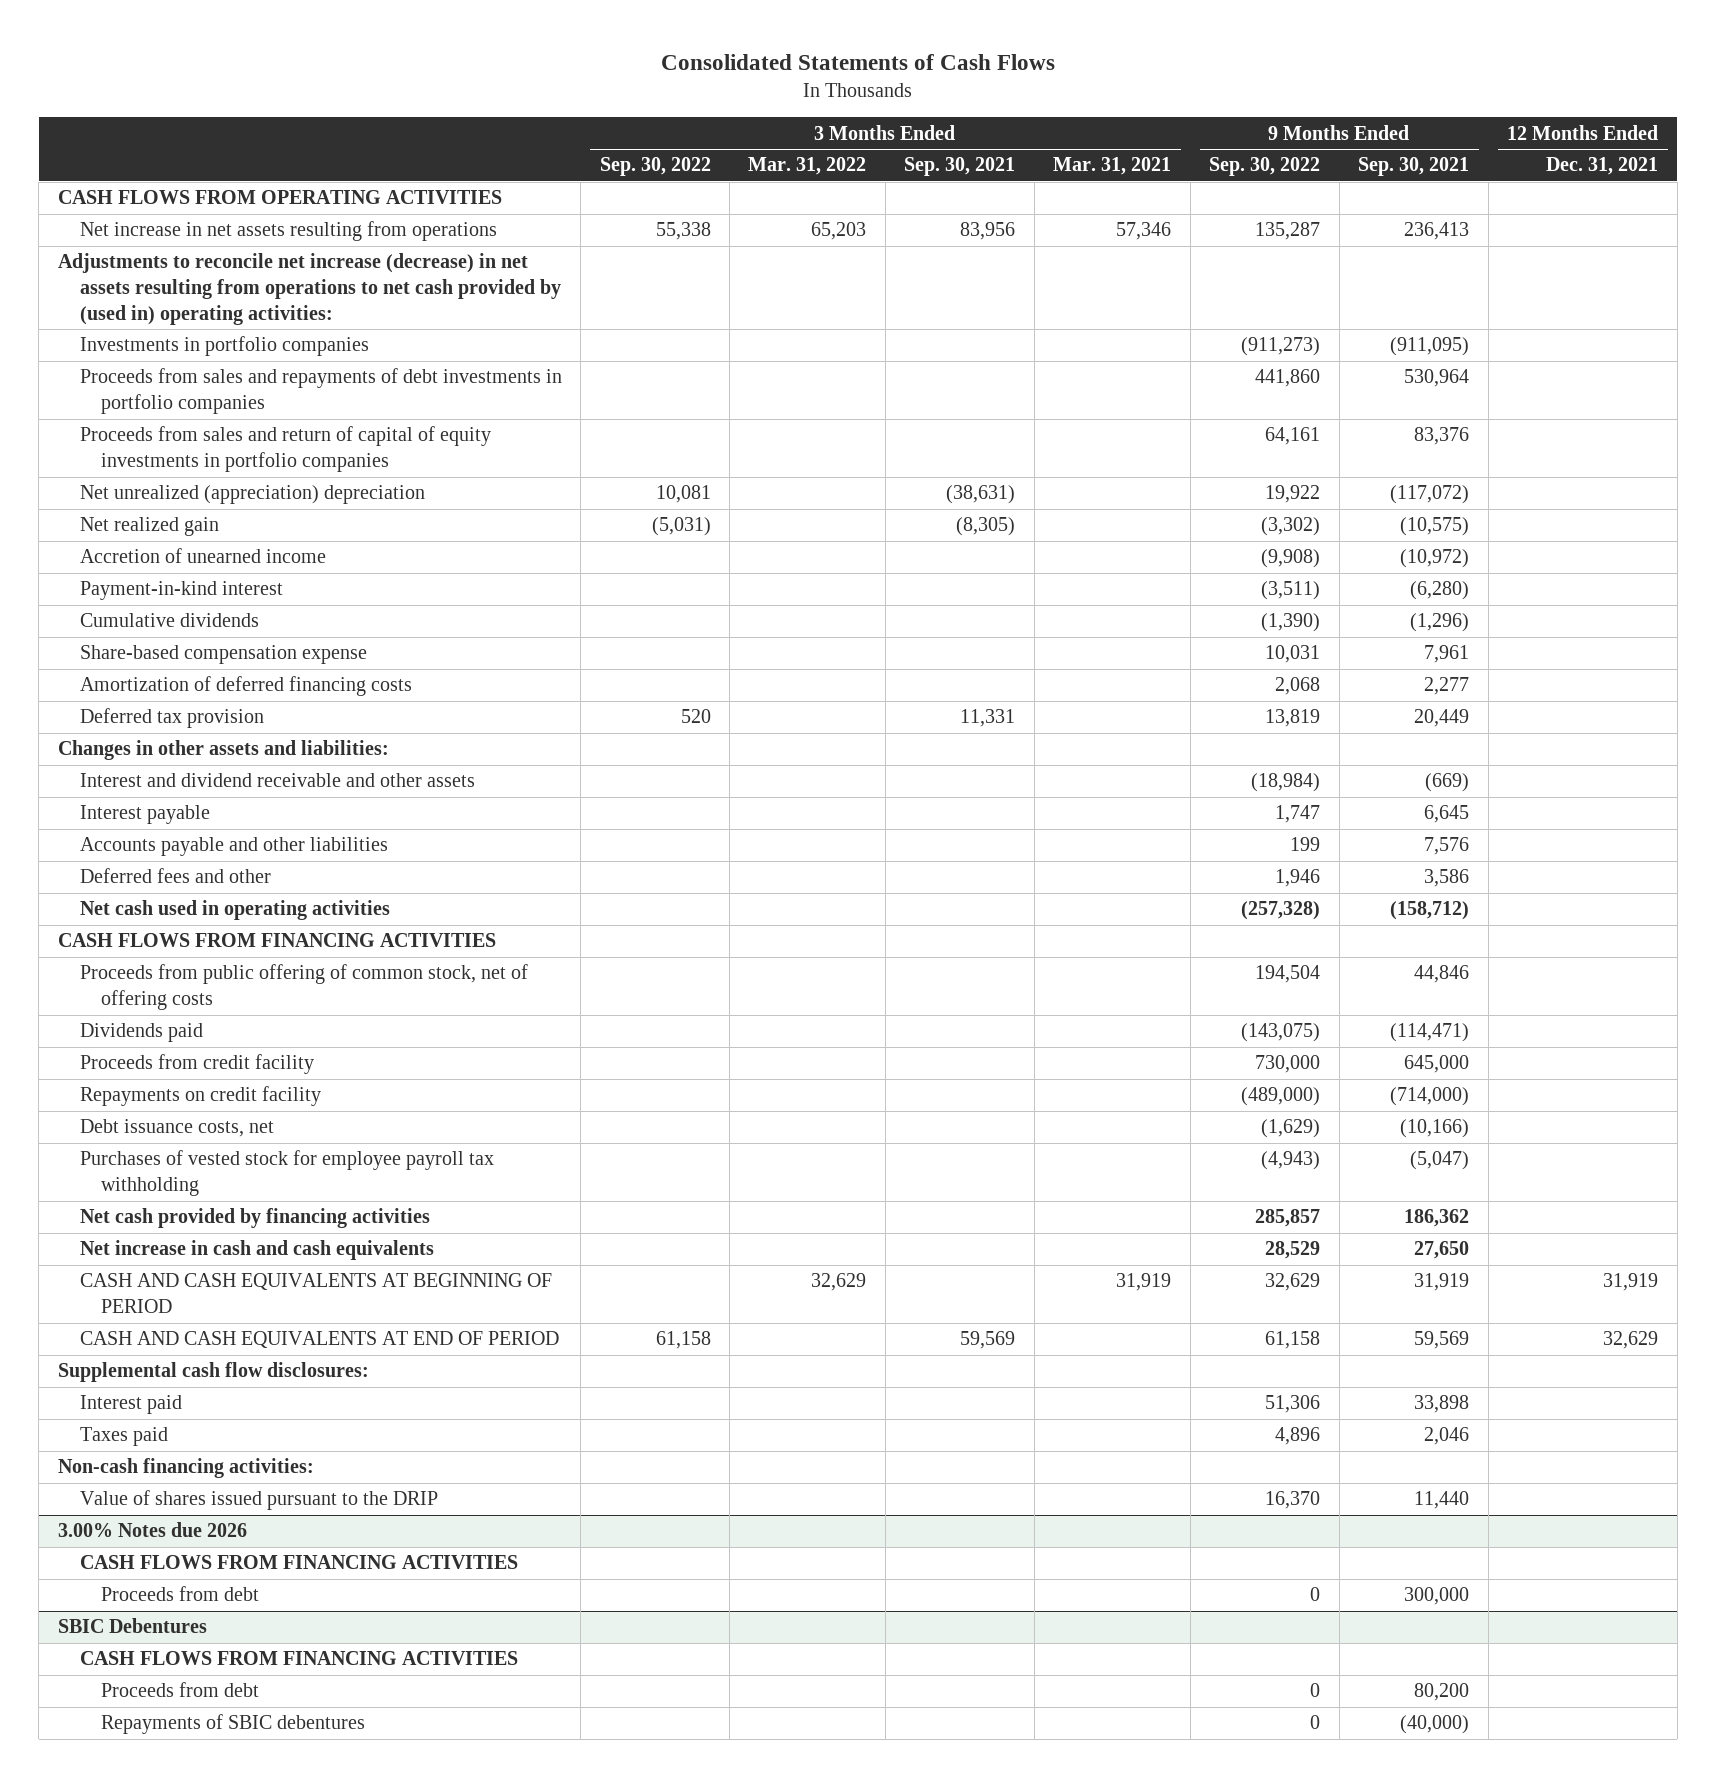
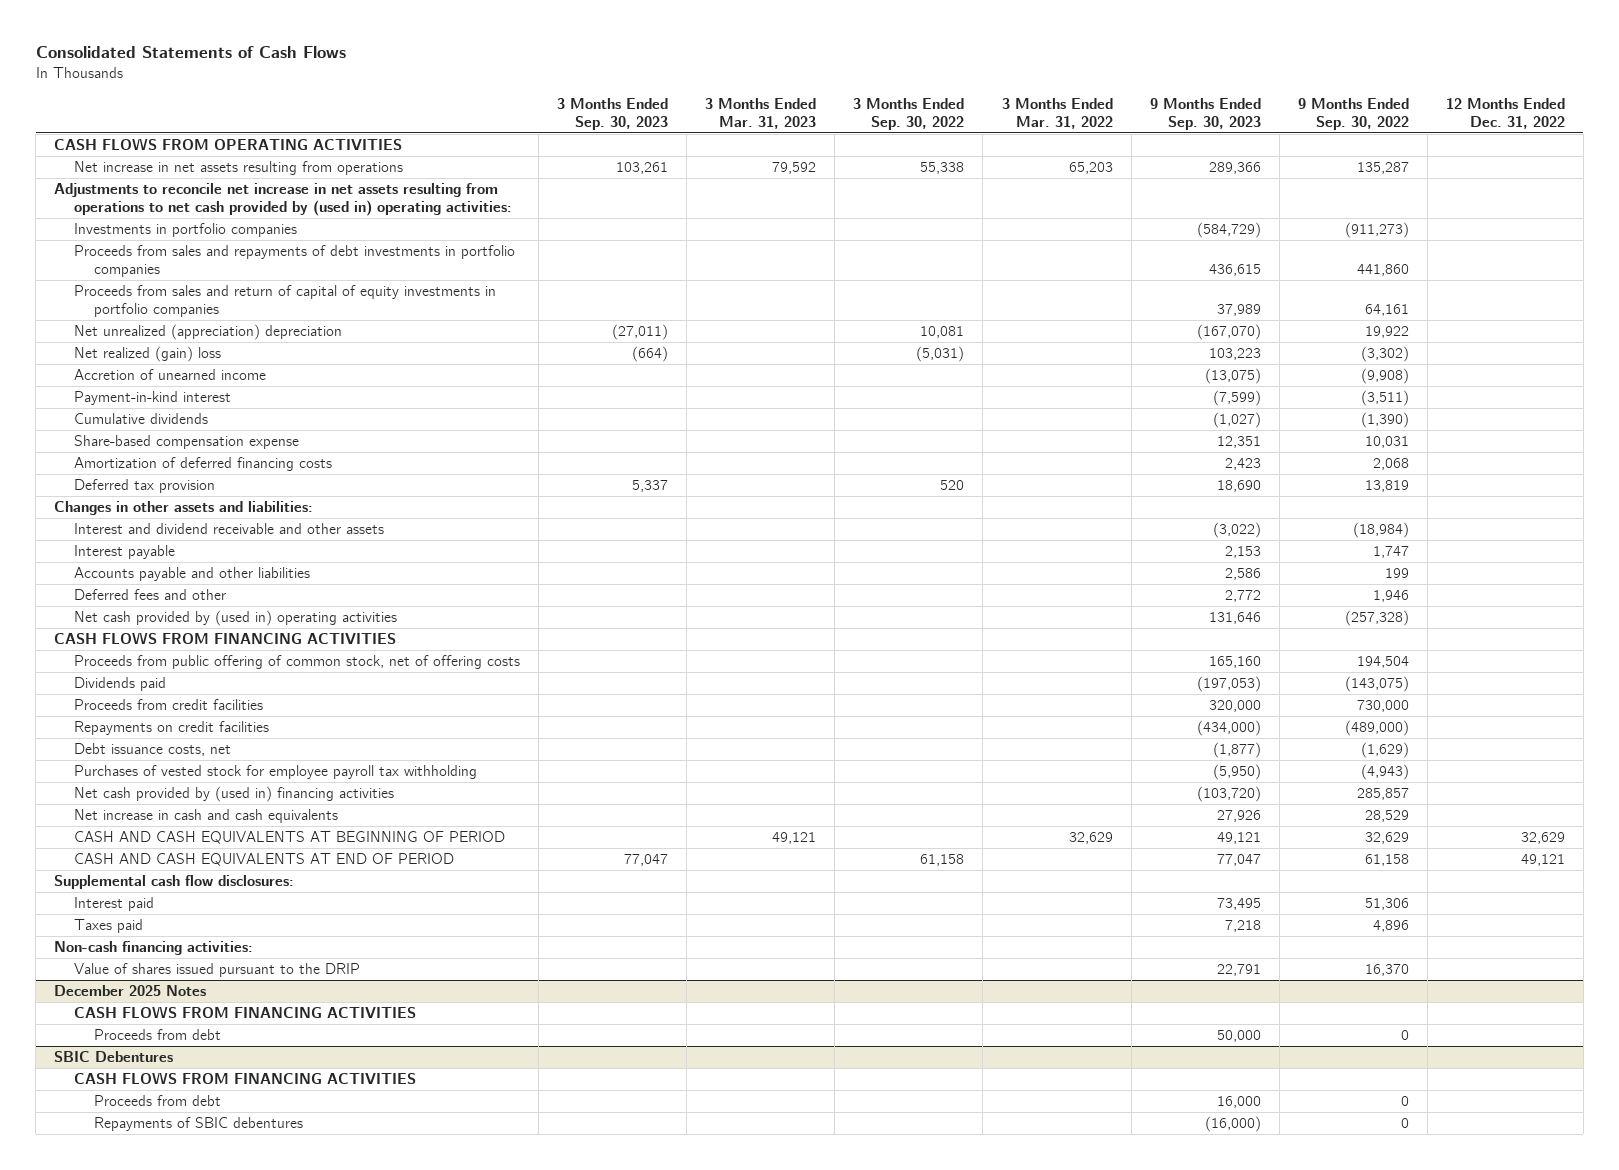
- | 3 Months Ended Sep. 30, 2022 | 3 Months Ended Mar. 31, 2022 | 3 Months Ended Sep. 30, 2021 | 3 Months Ended Mar. 31, 2021 | 9 Months Ended Sep. 30, 2022 | 9 Months Ended Sep. 30, 2021 | 12 Months Ended Dec. 31, 2021
+ | 3 Months Ended Sep. 30, 2023 | 3 Months Ended Mar. 31, 2023 | 3 Months Ended Sep. 30, 2022 | 3 Months Ended Mar. 31, 2022 | 9 Months Ended Sep. 30, 2023 | 9 Months Ended Sep. 30, 2022 | 12 Months Ended Dec. 31, 2022
- Adjustments to reconcile net increase (decrease) in net assets resulting from operations to net cash provided by (used in) operating activities:
+ Adjustments to reconcile net increase in net assets resulting from operations to net cash provided by (used in) operating activities:
- Net realized gain | (5,031) | | (8,305) | | (3,302) | (10,575) |
+ Net realized (gain) loss | (664) | | (5,031) | | 103,223 | (3,302) |
- Net cash used in operating activities | | | | | (257,328) | (158,712) |
+ Net cash provided by (used in) operating activities | | | | | 131,646 | (257,328) |
- Proceeds from credit facility | | | | | 730,000 | 645,000 |
- Repayments on credit facility | | | | | (489,000) | (714,000) |
+ Proceeds from credit facilities | | | | | 320,000 | 730,000 |
+ Repayments on credit facilities | | | | | (434,000) | (489,000) |
- Net cash provided by financing activities | | | | | 285,857 | 186,362 |
+ Net cash provided by (used in) financing activities | | | | | (103,720) | 285,857 |
- 3.00% Notes due 2026
+ December 2025 Notes

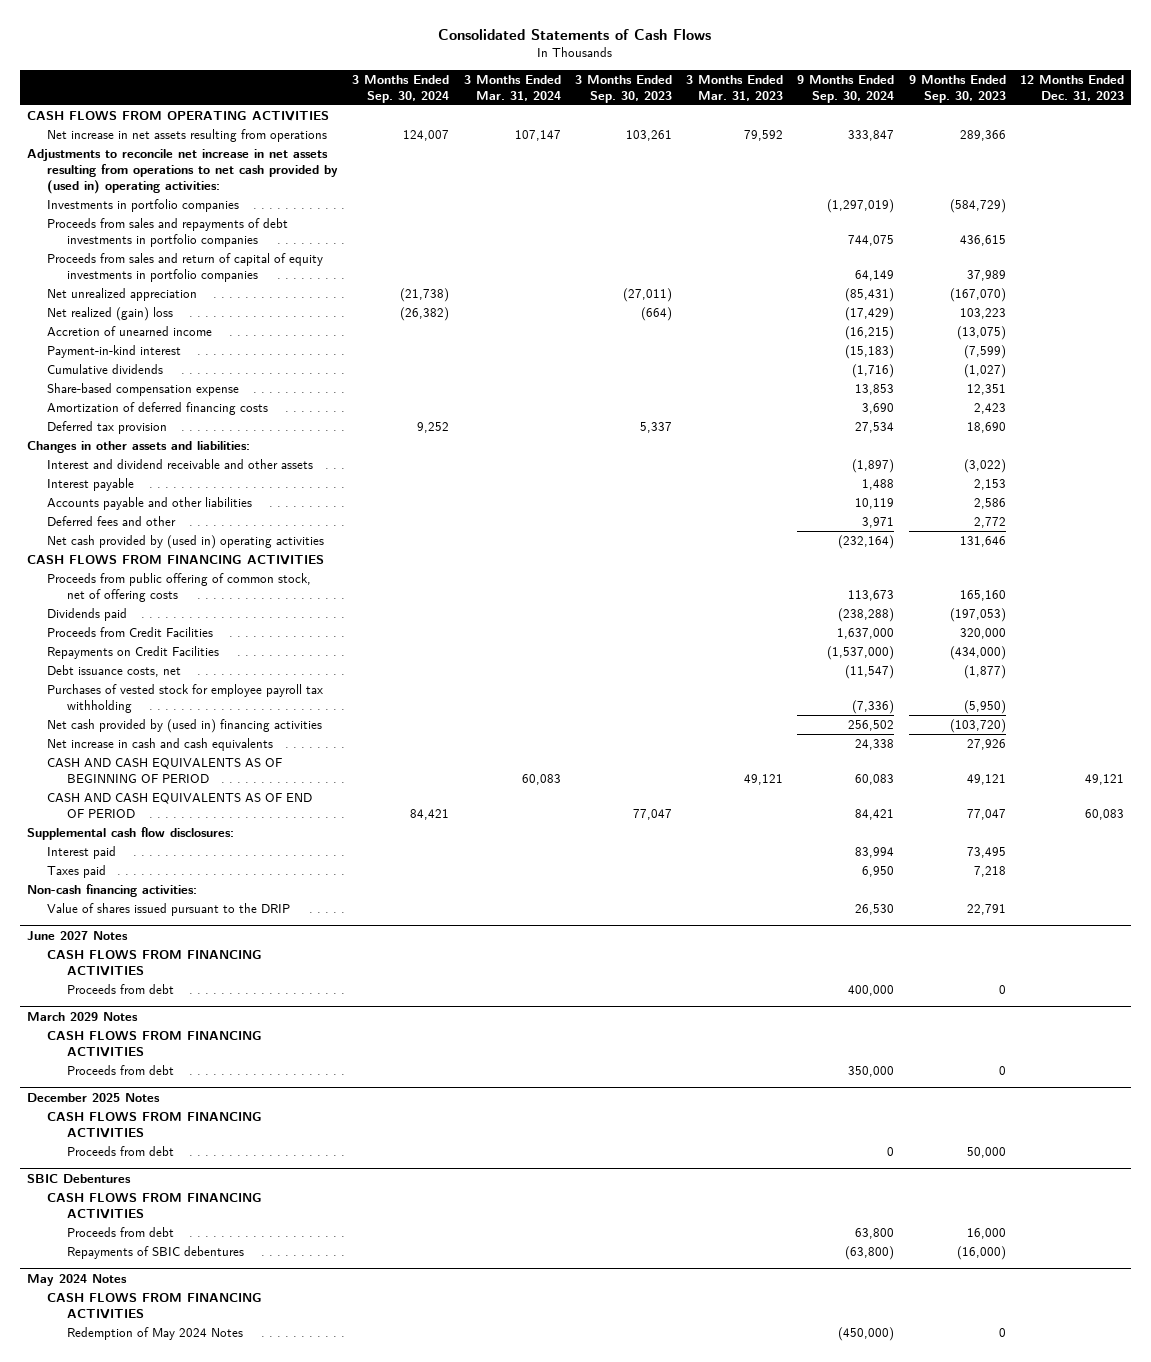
- | 3 Months Ended Sep. 30, 2023 | 3 Months Ended Mar. 31, 2023 | 3 Months Ended Sep. 30, 2022 | 3 Months Ended Mar. 31, 2022 | 9 Months Ended Sep. 30, 2023 | 9 Months Ended Sep. 30, 2022 | 12 Months Ended Dec. 31, 2022
+ | 3 Months Ended Sep. 30, 2024 | 3 Months Ended Mar. 31, 2024 | 3 Months Ended Sep. 30, 2023 | 3 Months Ended Mar. 31, 2023 | 9 Months Ended Sep. 30, 2024 | 9 Months Ended Sep. 30, 2023 | 12 Months Ended Dec. 31, 2023
- Net unrealized (appreciation) depreciation | (27,011) | | 10,081 | | (167,070) | 19,922 |
+ Net unrealized appreciation | (21,738) | | (27,011) | | (85,431) | (167,070) |
- Proceeds from credit facilities | | | | | 320,000 | 730,000 |
- Repayments on credit facilities | | | | | (434,000) | (489,000) |
+ Proceeds from Credit Facilities | | | | | 1,637,000 | 320,000 |
+ Repayments on Credit Facilities | | | | | (1,537,000) | (434,000) |
- CASH AND CASH EQUIVALENTS AT BEGINNING OF PERIOD | | 49,121 | | 32,629 | 49,121 | 32,629 | 32,629
- CASH AND CASH EQUIVALENTS AT END OF PERIOD | 77,047 | | 61,158 | | 77,047 | 61,158 | 49,121
+ CASH AND CASH EQUIVALENTS AS OF BEGINNING OF PERIOD | | 60,083 | | 49,121 | 60,083 | 49,121 | 49,121
+ CASH AND CASH EQUIVALENTS AS OF END OF PERIOD | 84,421 | | 77,047 | | 84,421 | 77,047 | 60,083
+ June 2027 Notes
+ CASH FLOWS FROM FINANCING ACTIVITIES
+ Proceeds from debt | | | | | 400,000 | 0 |
+ March 2029 Notes
+ CASH FLOWS FROM FINANCING ACTIVITIES
+ Proceeds from debt | | | | | 350,000 | 0 |
+ May 2024 Notes
+ CASH FLOWS FROM FINANCING ACTIVITIES
+ Redemption of May 2024 Notes | | | | | (450,000) | 0 |

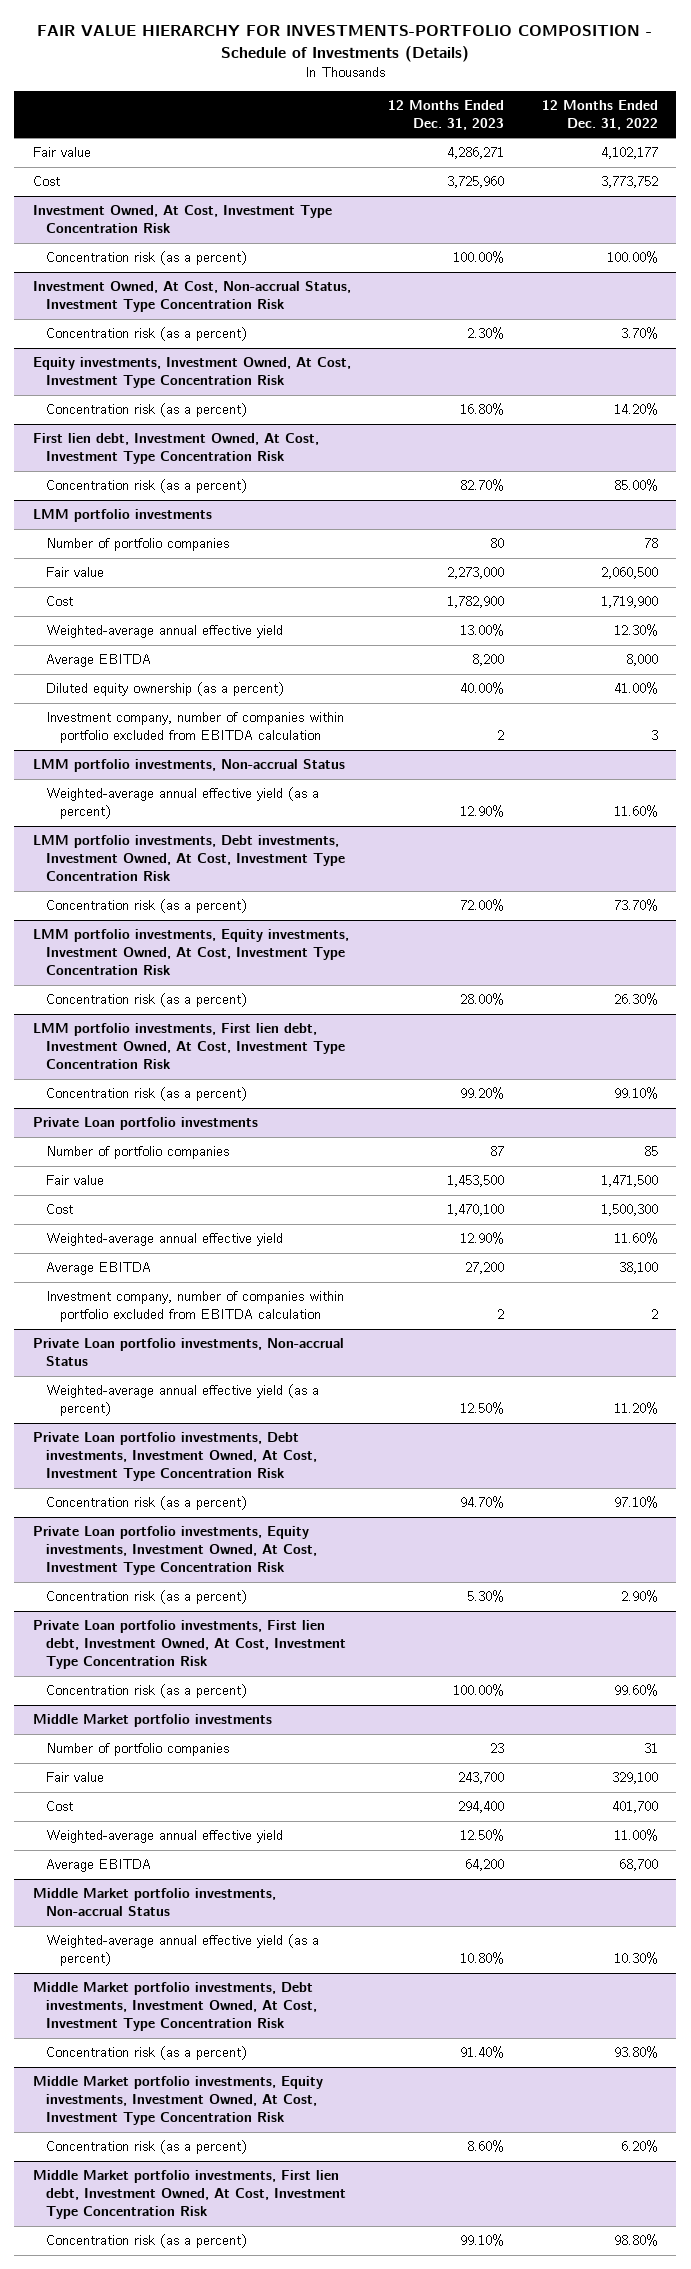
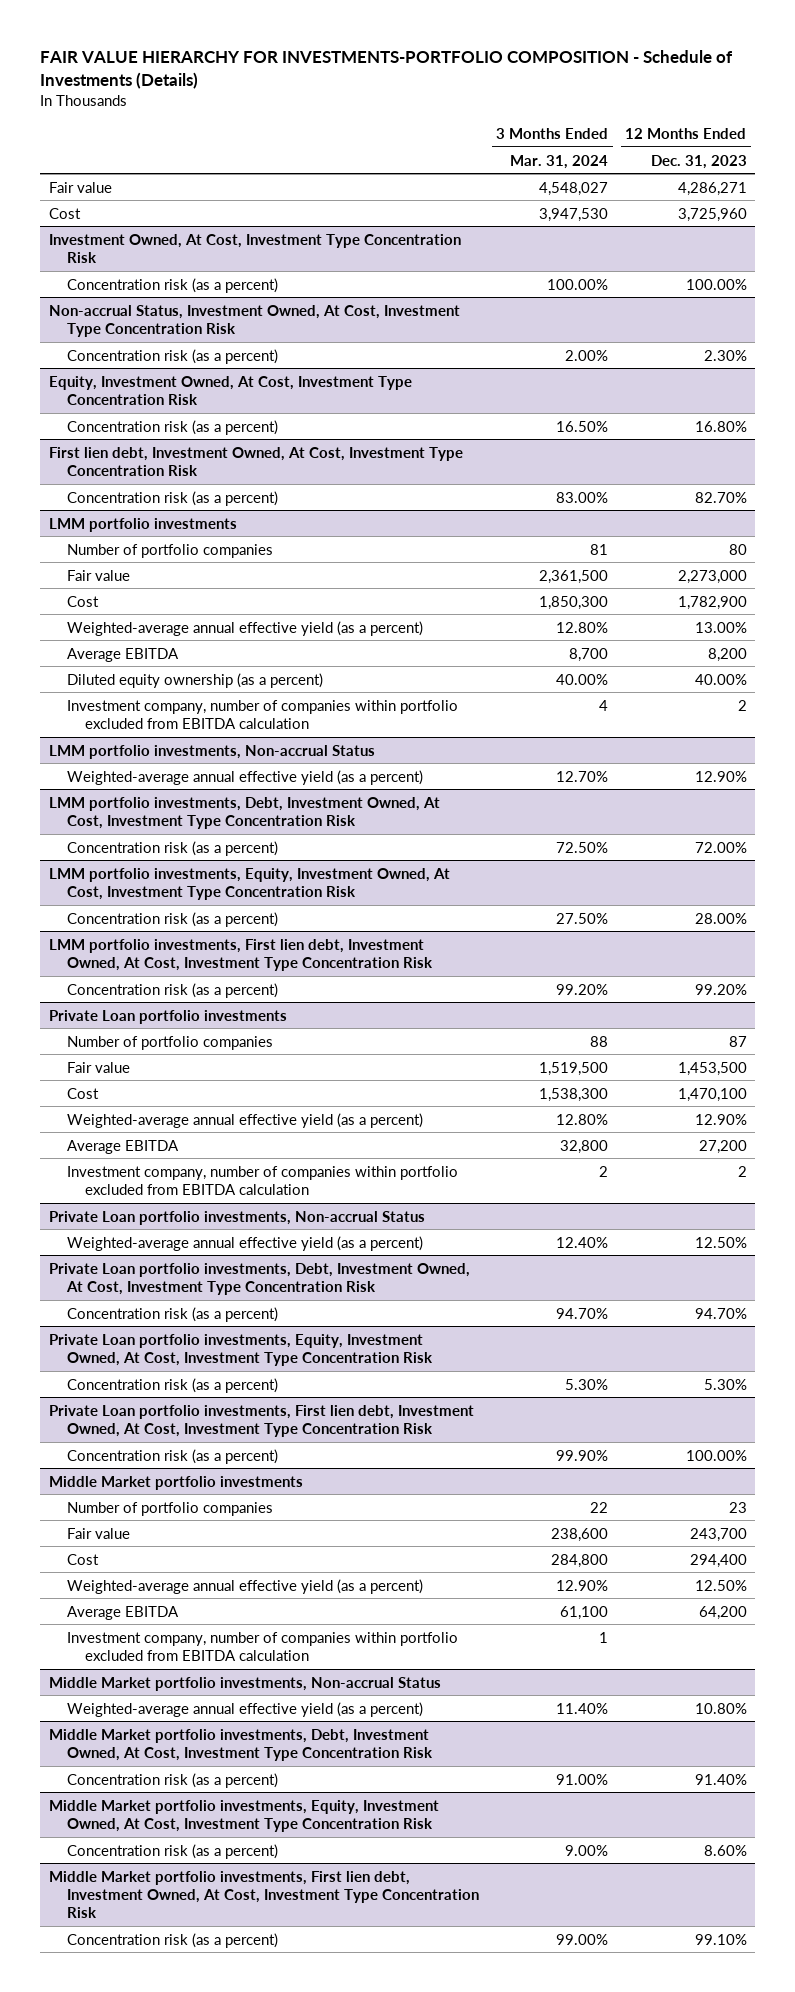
- | 12 Months Ended Dec. 31, 2023 | 12 Months Ended Dec. 31, 2022
+ | 3 Months Ended Mar. 31, 2024 | 12 Months Ended Dec. 31, 2023
- Investment Owned, At Cost, Non-accrual Status, Investment Type Concentration Risk
+ Non-accrual Status, Investment Owned, At Cost, Investment Type Concentration Risk
- Equity investments, Investment Owned, At Cost, Investment Type Concentration Risk
+ Equity, Investment Owned, At Cost, Investment Type Concentration Risk
@ LMM portfolio investments
- Weighted-average annual effective yield | 13.00% | 12.30%
+ Weighted-average annual effective yield (as a percent) | 12.80% | 13.00%
- LMM portfolio investments, Debt investments, Investment Owned, At Cost, Investment Type Concentration Risk
+ LMM portfolio investments, Debt, Investment Owned, At Cost, Investment Type Concentration Risk
- LMM portfolio investments, Equity investments, Investment Owned, At Cost, Investment Type Concentration Risk
+ LMM portfolio investments, Equity, Investment Owned, At Cost, Investment Type Concentration Risk
@ Private Loan portfolio investments
- Weighted-average annual effective yield | 12.90% | 11.60%
+ Weighted-average annual effective yield (as a percent) | 12.80% | 12.90%
- Private Loan portfolio investments, Debt investments, Investment Owned, At Cost, Investment Type Concentration Risk
+ Private Loan portfolio investments, Debt, Investment Owned, At Cost, Investment Type Concentration Risk
- Private Loan portfolio investments, Equity investments, Investment Owned, At Cost, Investment Type Concentration Risk
+ Private Loan portfolio investments, Equity, Investment Owned, At Cost, Investment Type Concentration Risk
@ Middle Market portfolio investments
- Weighted-average annual effective yield | 12.50% | 11.00%
+ Weighted-average annual effective yield (as a percent) | 12.90% | 12.50%
+ Investment company, number of companies within portfolio excluded from EBITDA calculation | 1 |
- Middle Market portfolio investments, Debt investments, Investment Owned, At Cost, Investment Type Concentration Risk
+ Middle Market portfolio investments, Debt, Investment Owned, At Cost, Investment Type Concentration Risk
- Middle Market portfolio investments, Equity investments, Investment Owned, At Cost, Investment Type Concentration Risk
+ Middle Market portfolio investments, Equity, Investment Owned, At Cost, Investment Type Concentration Risk

